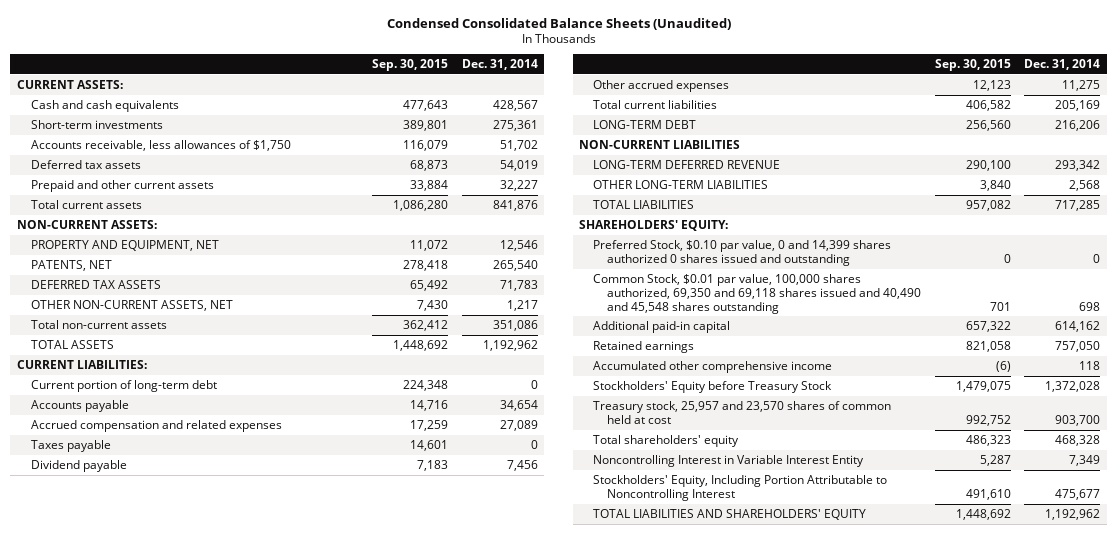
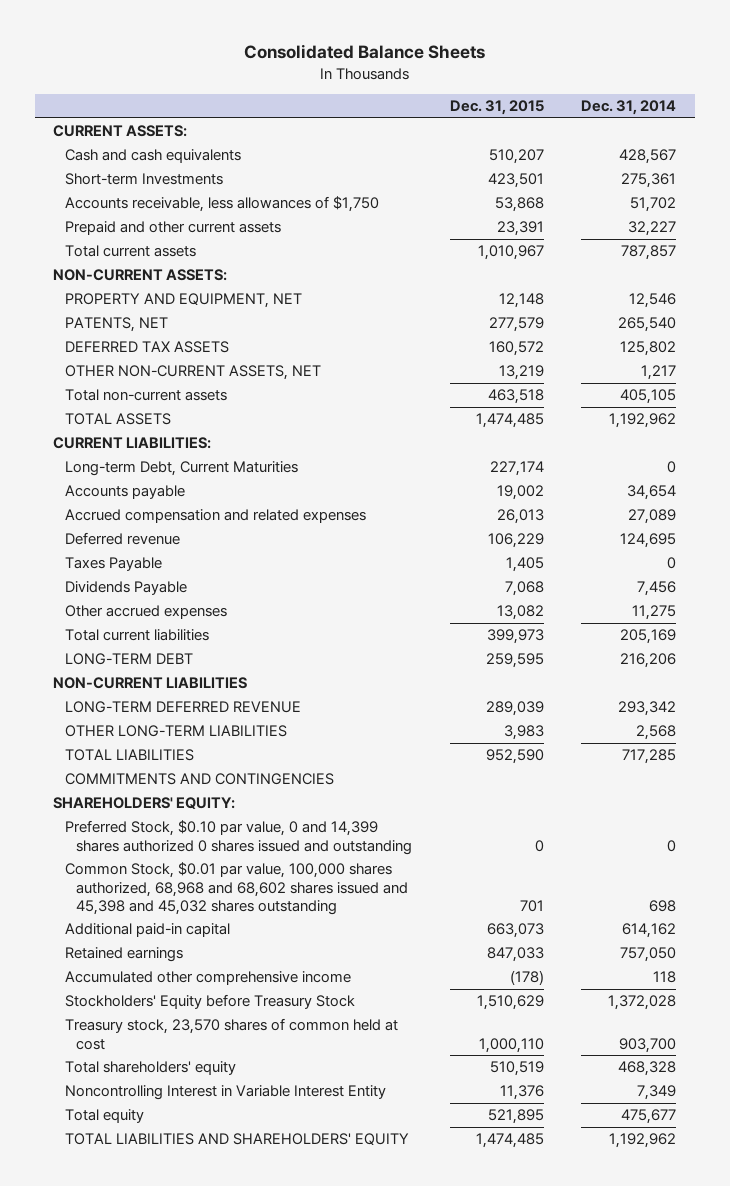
- Condensed Consolidated Balance Sheets (Unaudited)
+ Consolidated Balance Sheets
- | Sep. 30, 2015 | Dec. 31, 2014
+ | Dec. 31, 2015 | Dec. 31, 2014
- Short-term investments | 389,801 | 275,361
+ Short-term Investments | 423,501 | 275,361
- Deferred tax assets | 68,873 | 54,019
- Total current assets | 1,086,280 | 841,876
+ Total current assets | 1,010,967 | 787,857
- DEFERRED TAX ASSETS | 65,492 | 71,783
+ DEFERRED TAX ASSETS | 160,572 | 125,802
- Total non-current assets | 362,412 | 351,086
+ Total non-current assets | 463,518 | 405,105
- Current portion of long-term debt | 224,348 | 0
+ Long-term Debt, Current Maturities | 227,174 | 0
- Taxes payable | 14,601 | 0
- Dividend payable | 7,183 | 7,456
+ Deferred revenue | 106,229 | 124,695
+ Taxes Payable | 1,405 | 0
+ Dividends Payable | 7,068 | 7,456
+ COMMITMENTS AND CONTINGENCIES
- Common Stock, $0.01 par value, 100,000 shares authorized, 69,350 and 69,118 shares issued and 40,490 and 45,548 shares outstanding | 701 | 698
+ Common Stock, $0.01 par value, 100,000 shares authorized, 68,968 and 68,602 shares issued and 45,398 and 45,032 shares outstanding | 701 | 698
- Treasury stock, 25,957 and 23,570 shares of common held at cost | 992,752 | 903,700
+ Treasury stock, 23,570 shares of common held at cost | 1,000,110 | 903,700
- Stockholders' Equity, Including Portion Attributable to Noncontrolling Interest | 491,610 | 475,677
+ Total equity | 521,895 | 475,677

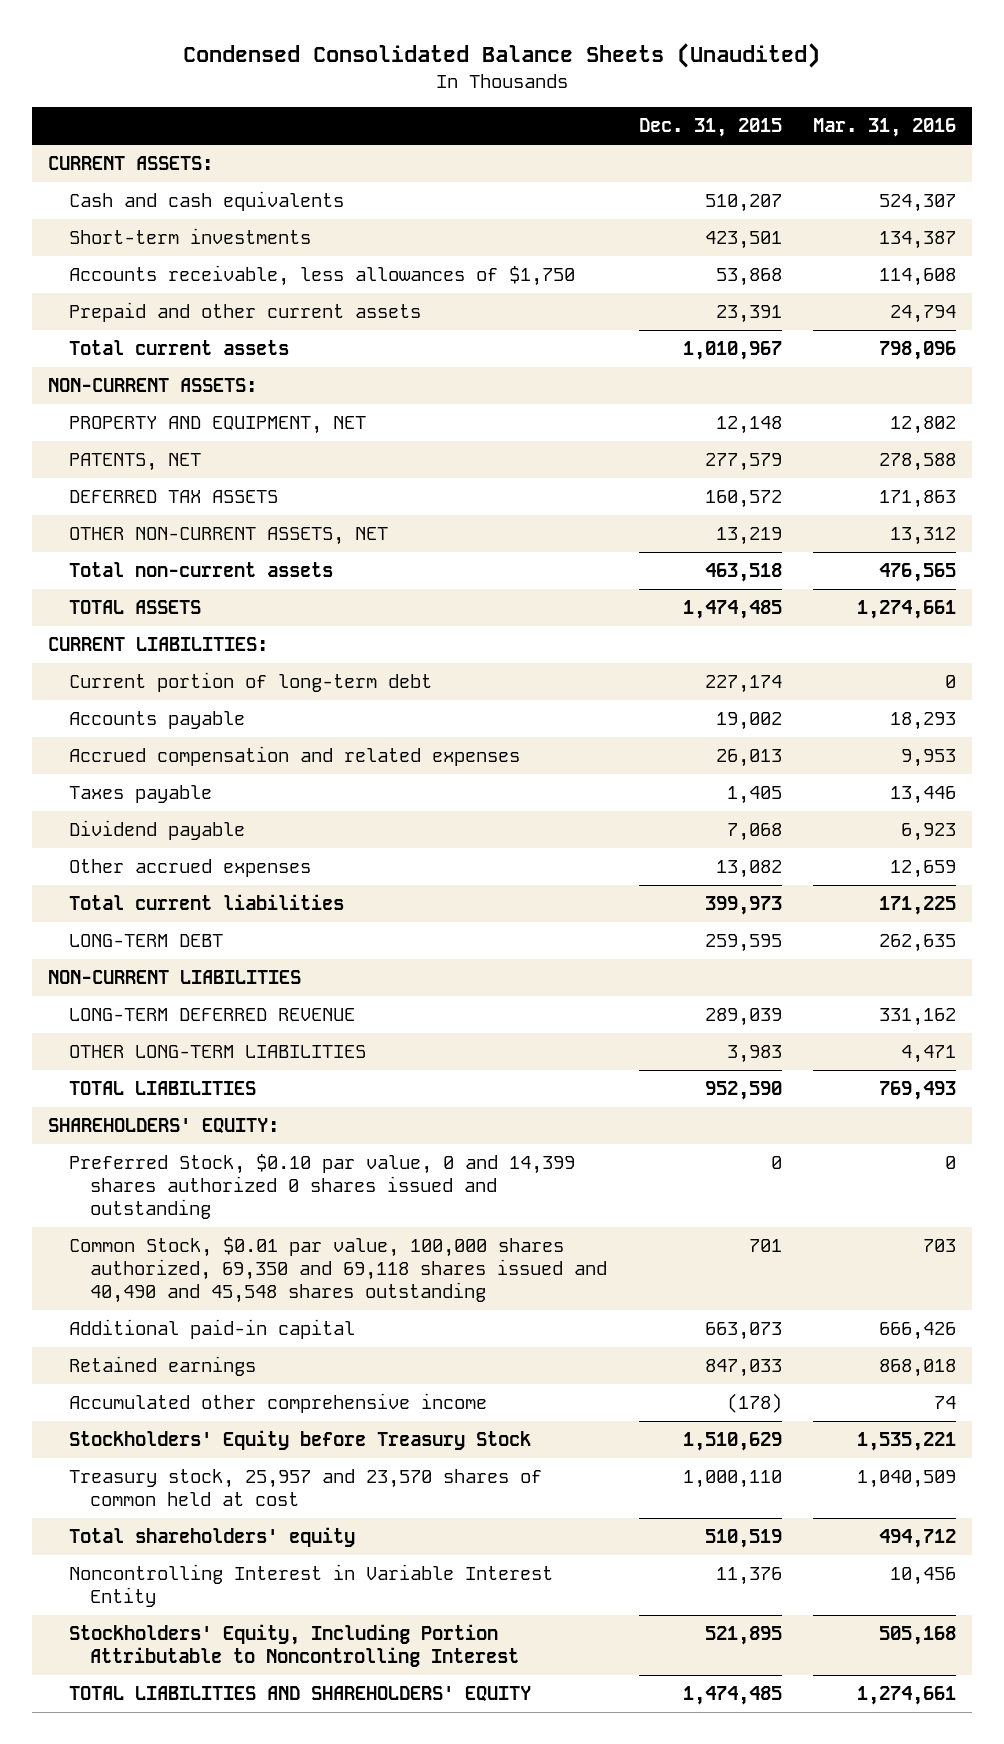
- Consolidated Balance Sheets
+ Condensed Consolidated Balance Sheets (Unaudited)
- | Dec. 31, 2015 | Dec. 31, 2014
+ | Dec. 31, 2015 | Mar. 31, 2016
- Short-term Investments | 423,501 | 275,361
+ Short-term investments | 423,501 | 134,387
- Long-term Debt, Current Maturities | 227,174 | 0
+ Current portion of long-term debt | 227,174 | 0
- Deferred revenue | 106,229 | 124,695
- Taxes Payable | 1,405 | 0
- Dividends Payable | 7,068 | 7,456
+ Taxes payable | 1,405 | 13,446
+ Dividend payable | 7,068 | 6,923
- COMMITMENTS AND CONTINGENCIES
- Common Stock, $0.01 par value, 100,000 shares authorized, 68,968 and 68,602 shares issued and 45,398 and 45,032 shares outstanding | 701 | 698
+ Common Stock, $0.01 par value, 100,000 shares authorized, 69,350 and 69,118 shares issued and 40,490 and 45,548 shares outstanding | 701 | 703
- Treasury stock, 23,570 shares of common held at cost | 1,000,110 | 903,700
+ Treasury stock, 25,957 and 23,570 shares of common held at cost | 1,000,110 | 1,040,509
- Total equity | 521,895 | 475,677
+ Stockholders' Equity, Including Portion Attributable to Noncontrolling Interest | 521,895 | 505,168

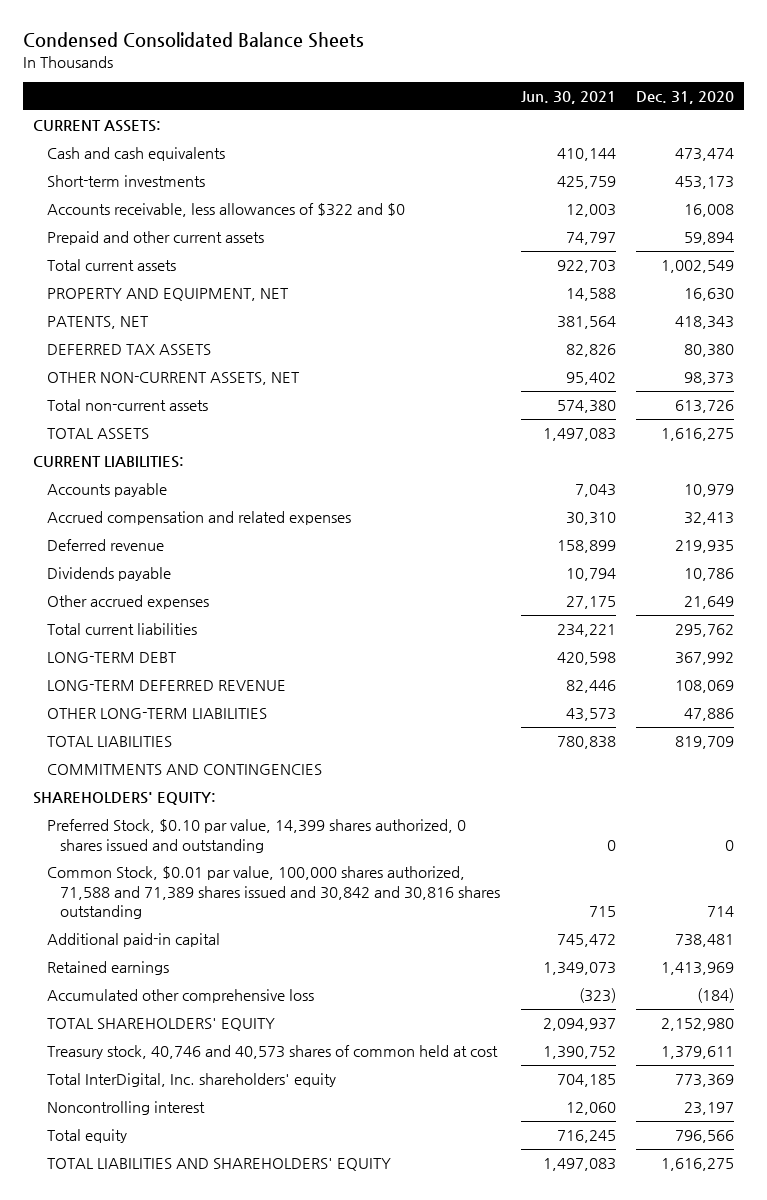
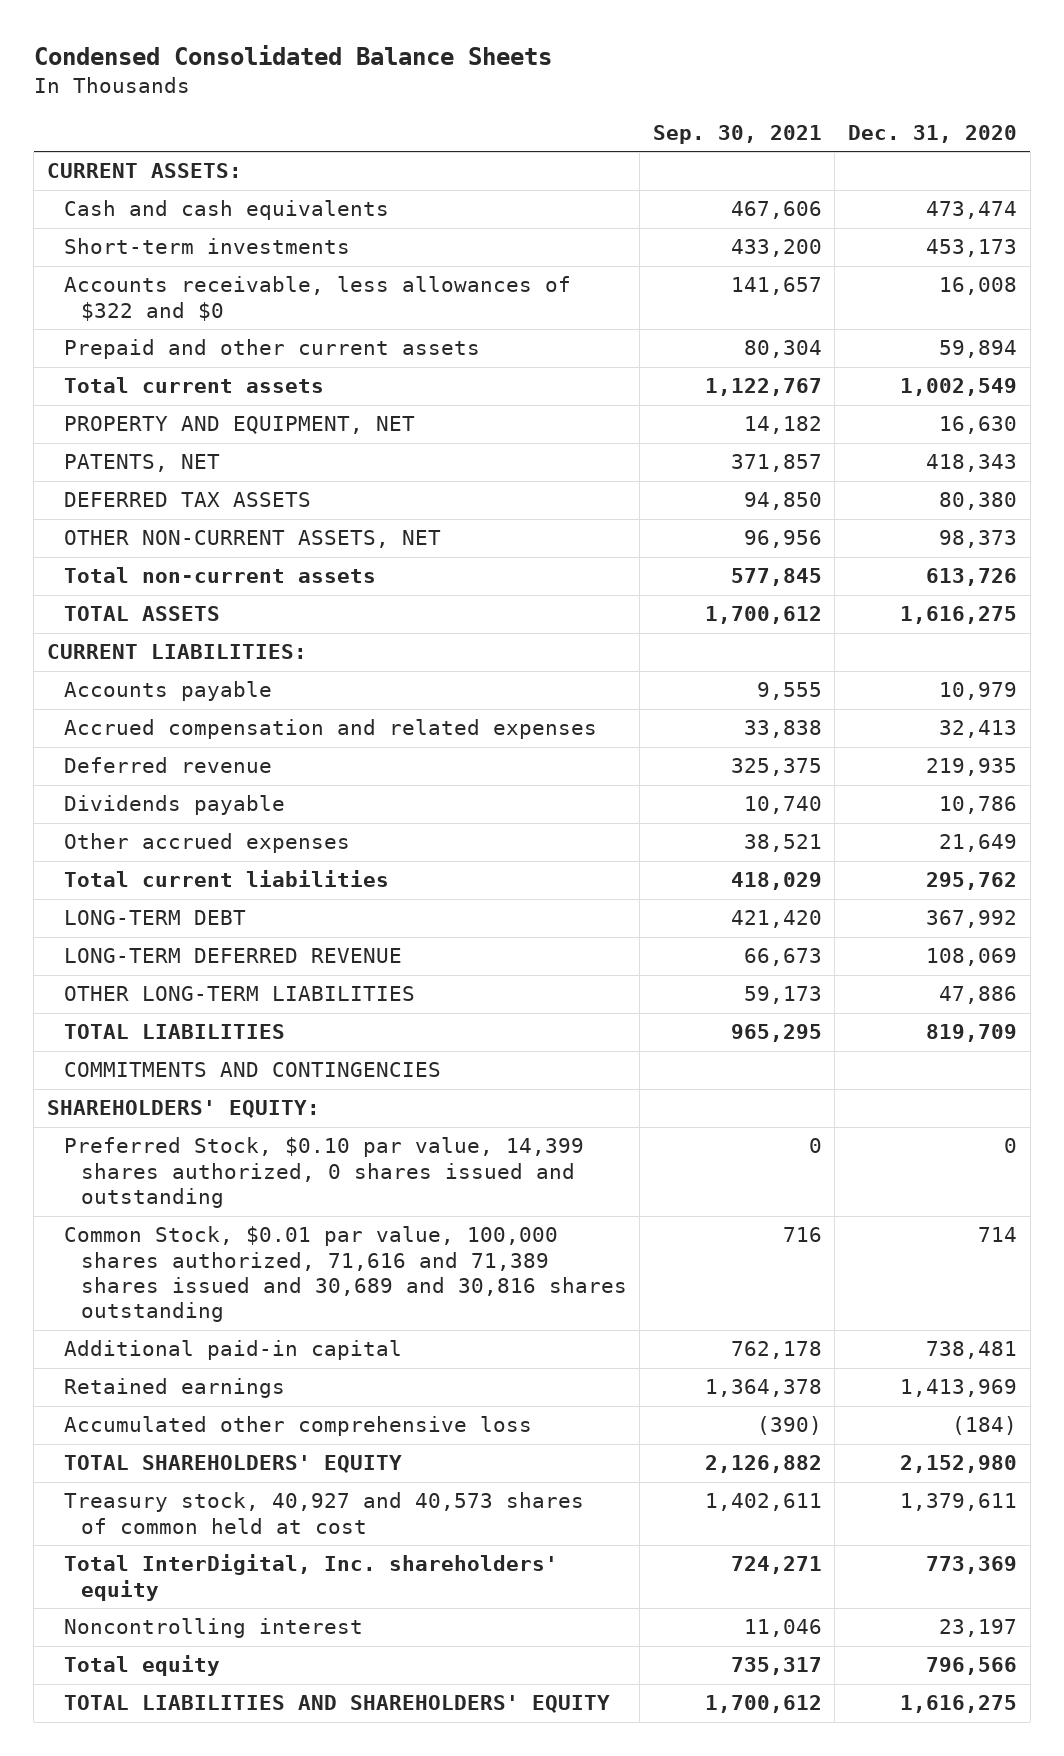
- | Jun. 30, 2021 | Dec. 31, 2020
+ | Sep. 30, 2021 | Dec. 31, 2020
- Common Stock, $0.01 par value, 100,000 shares authorized, 71,588 and 71,389 shares issued and 30,842 and 30,816 shares outstanding | 715 | 714
+ Common Stock, $0.01 par value, 100,000 shares authorized, 71,616 and 71,389 shares issued and 30,689 and 30,816 shares outstanding | 716 | 714
- Treasury stock, 40,746 and 40,573 shares of common held at cost | 1,390,752 | 1,379,611
+ Treasury stock, 40,927 and 40,573 shares of common held at cost | 1,402,611 | 1,379,611

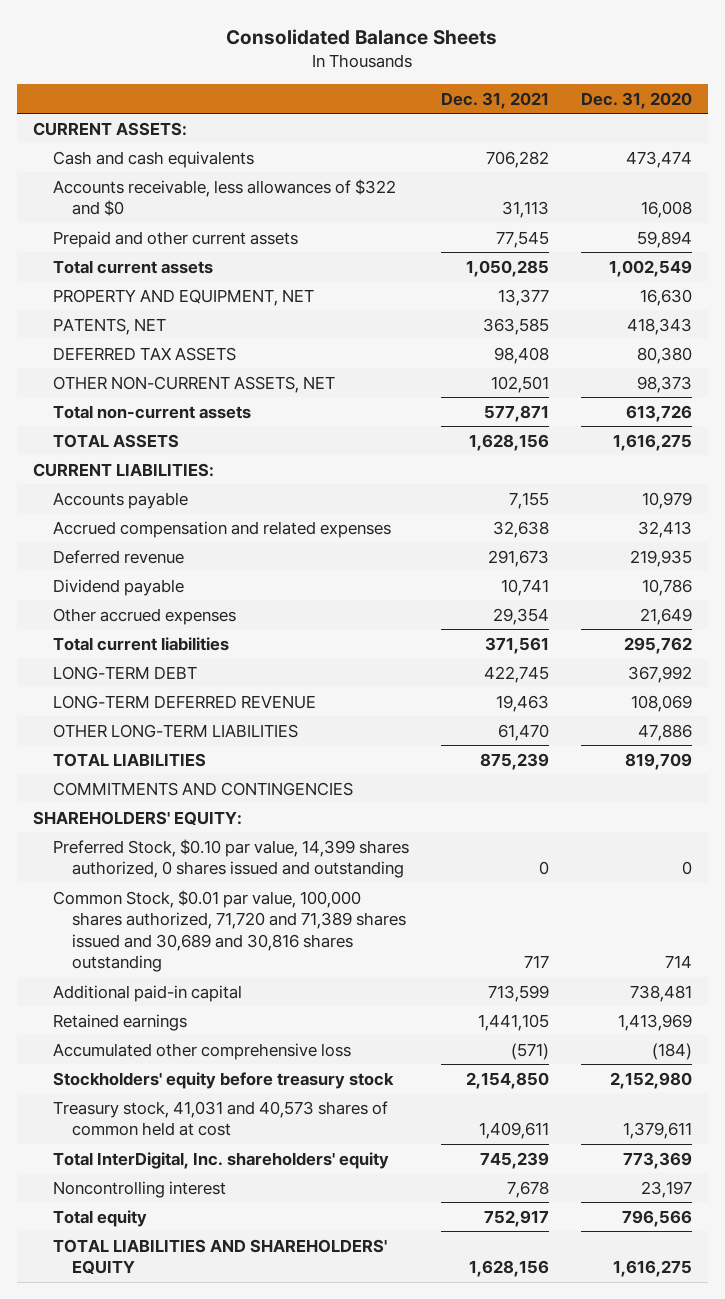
- Condensed Consolidated Balance Sheets
+ Consolidated Balance Sheets
- | Sep. 30, 2021 | Dec. 31, 2020
+ | Dec. 31, 2021 | Dec. 31, 2020
- Short-term investments | 433,200 | 453,173
- Dividends payable | 10,740 | 10,786
+ Dividend payable | 10,741 | 10,786
- Common Stock, $0.01 par value, 100,000 shares authorized, 71,616 and 71,389 shares issued and 30,689 and 30,816 shares outstanding | 716 | 714
+ Common Stock, $0.01 par value, 100,000 shares authorized, 71,720 and 71,389 shares issued and 30,689 and 30,816 shares outstanding | 717 | 714
- TOTAL SHAREHOLDERS' EQUITY | 2,126,882 | 2,152,980
- Treasury stock, 40,927 and 40,573 shares of common held at cost | 1,402,611 | 1,379,611
+ Stockholders' equity before treasury stock | 2,154,850 | 2,152,980
+ Treasury stock, 41,031 and 40,573 shares of common held at cost | 1,409,611 | 1,379,611

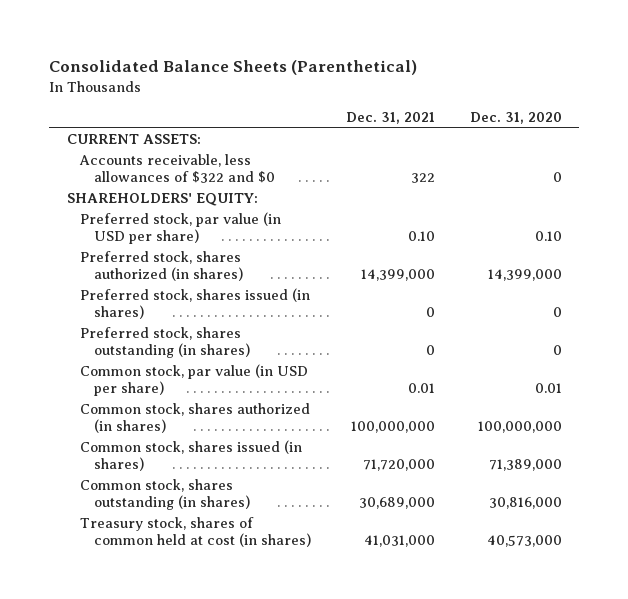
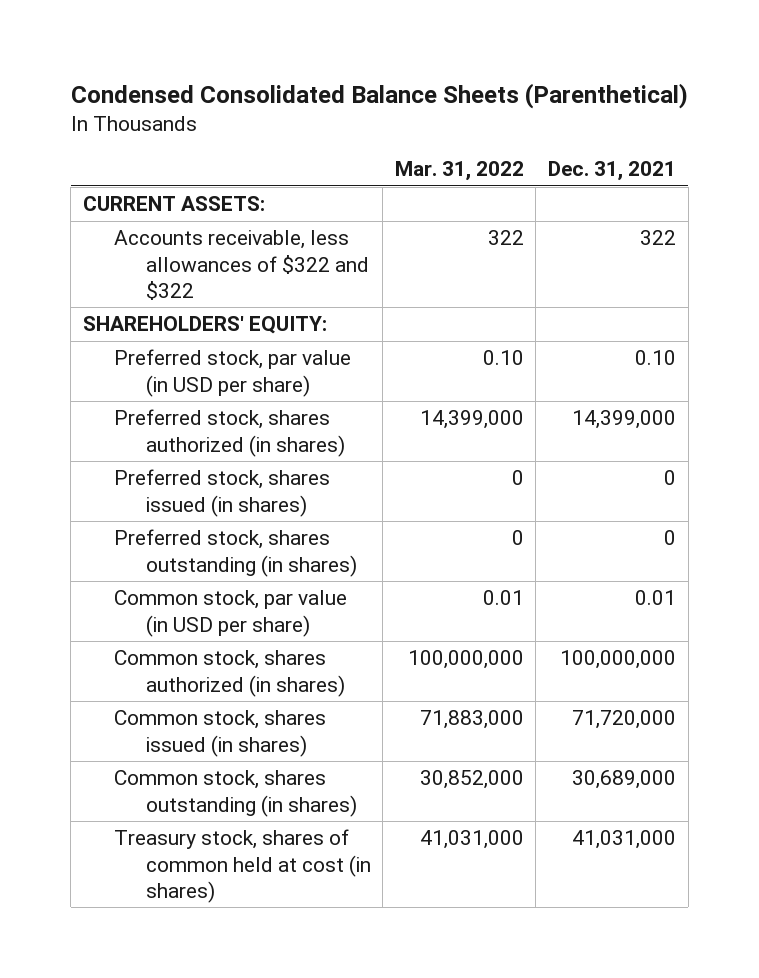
- Consolidated Balance Sheets (Parenthetical)
+ Condensed Consolidated Balance Sheets (Parenthetical)
- | Dec. 31, 2021 | Dec. 31, 2020
+ | Mar. 31, 2022 | Dec. 31, 2021
- Accounts receivable, less allowances of $322 and $0 | 322 | 0
+ Accounts receivable, less allowances of $322 and $322 | 322 | 322

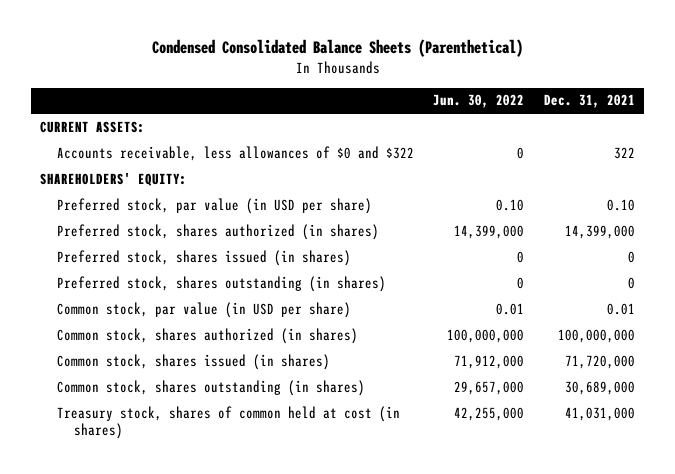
- | Mar. 31, 2022 | Dec. 31, 2021
+ | Jun. 30, 2022 | Dec. 31, 2021
- Accounts receivable, less allowances of $322 and $322 | 322 | 322
+ Accounts receivable, less allowances of $0 and $322 | 0 | 322

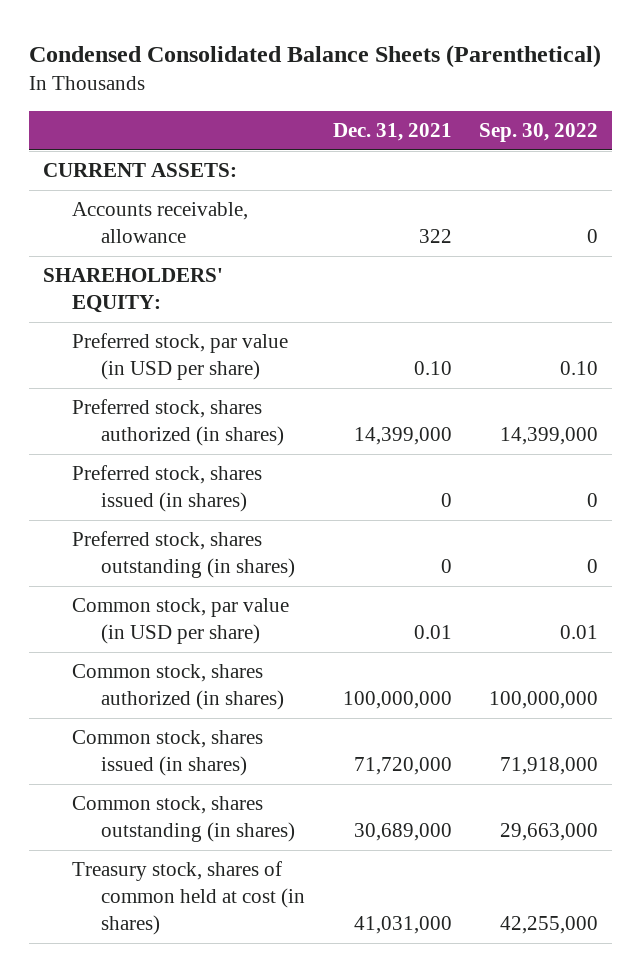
- | Jun. 30, 2022 | Dec. 31, 2021
+ | Dec. 31, 2021 | Sep. 30, 2022
- Accounts receivable, less allowances of $0 and $322 | 0 | 322
+ Accounts receivable, allowance | 322 | 0

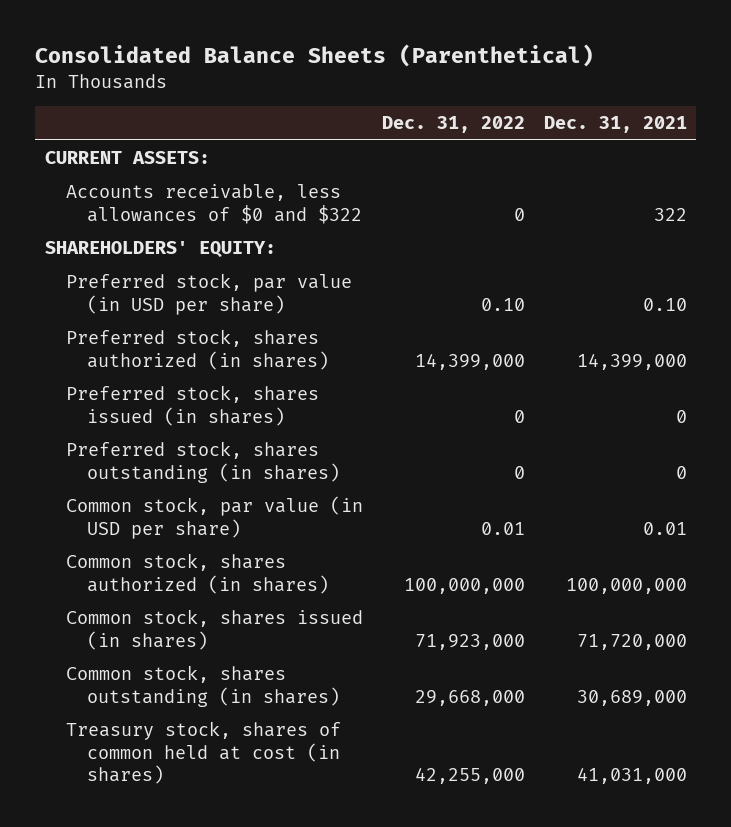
- Condensed Consolidated Balance Sheets (Parenthetical)
+ Consolidated Balance Sheets (Parenthetical)
- | Dec. 31, 2021 | Sep. 30, 2022
+ | Dec. 31, 2022 | Dec. 31, 2021
- Accounts receivable, allowance | 322 | 0
+ Accounts receivable, less allowances of $0 and $322 | 0 | 322

